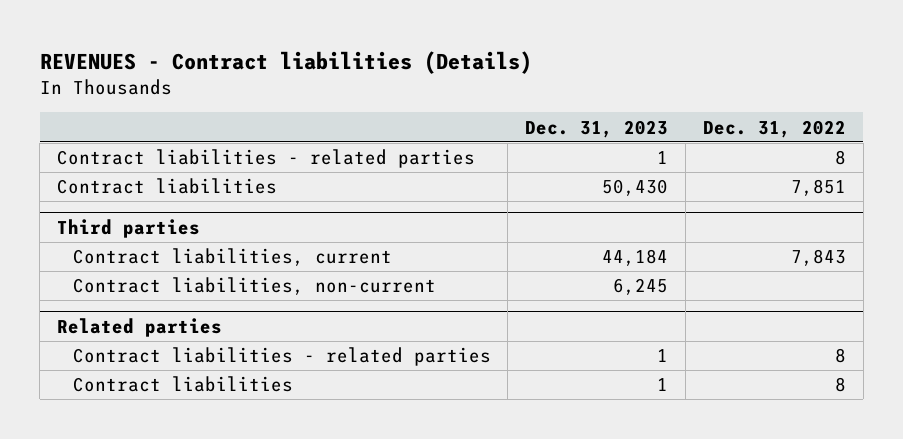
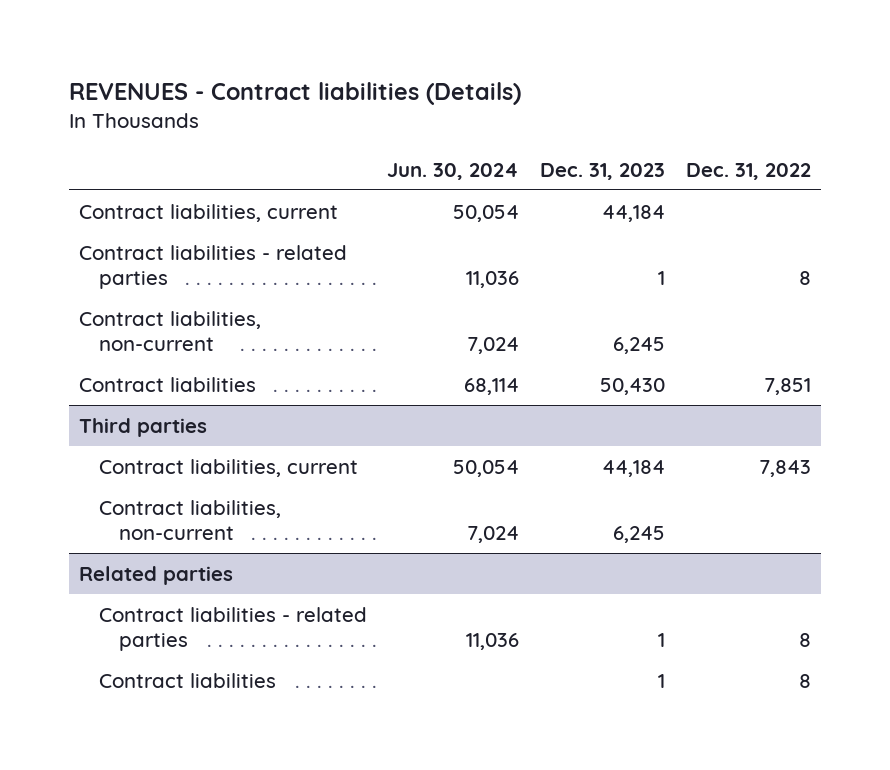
- | Dec. 31, 2023 | Dec. 31, 2022
+ | Jun. 30, 2024 | Dec. 31, 2023 | Dec. 31, 2022
+ Contract liabilities, current | 50,054 | 44,184 |
+ Contract liabilities, non-current | 7,024 | 6,245 |

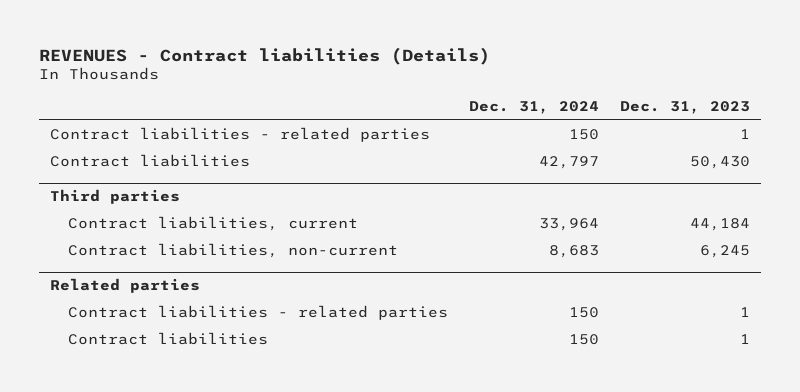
- | Jun. 30, 2024 | Dec. 31, 2023 | Dec. 31, 2022
+ | Dec. 31, 2024 | Dec. 31, 2023
- Contract liabilities, current | 50,054 | 44,184 |
- Contract liabilities, non-current | 7,024 | 6,245 |

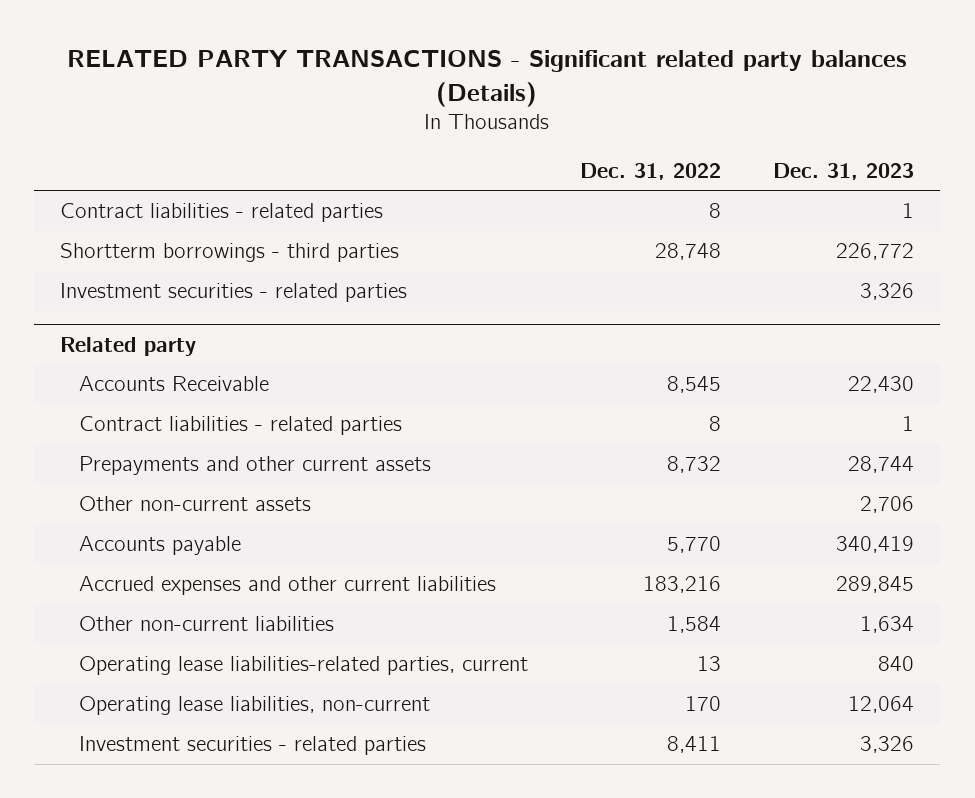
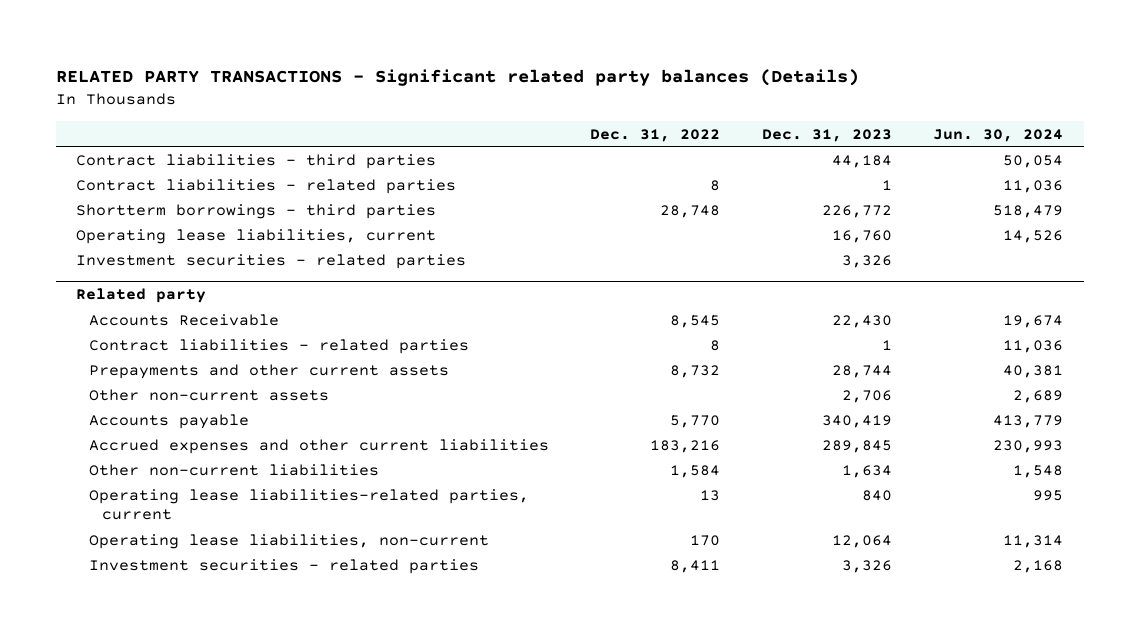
- | Dec. 31, 2022 | Dec. 31, 2023
+ | Dec. 31, 2022 | Dec. 31, 2023 | Jun. 30, 2024
+ Contract liabilities - third parties | | 44,184 | 50,054
+ Operating lease liabilities, current | | 16,760 | 14,526

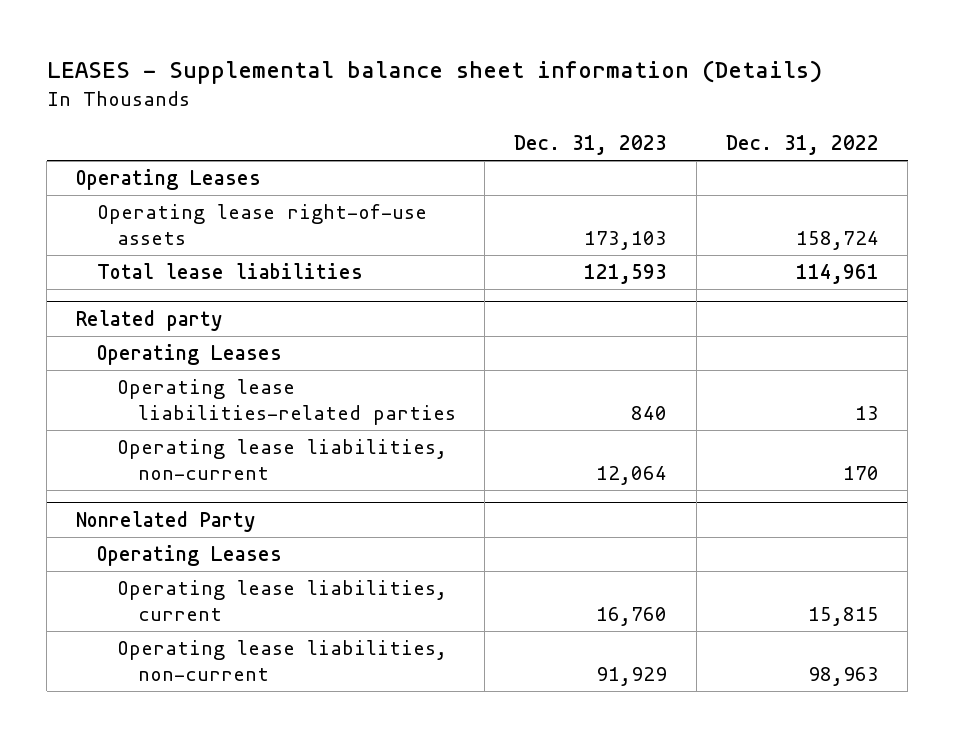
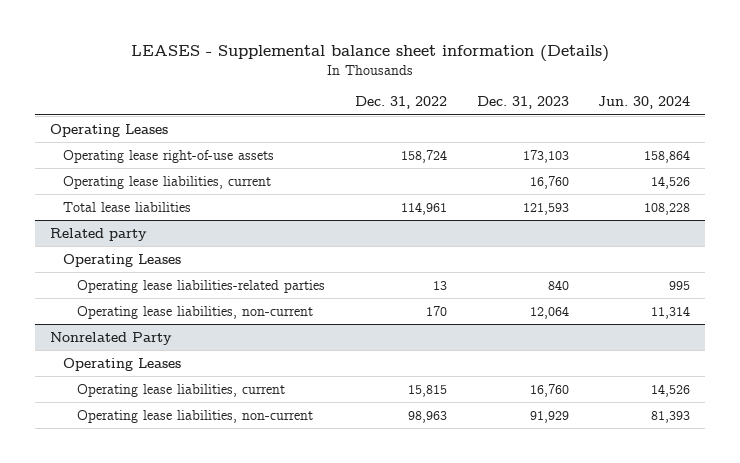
- | Dec. 31, 2023 | Dec. 31, 2022
+ | Dec. 31, 2022 | Dec. 31, 2023 | Jun. 30, 2024
+ Operating lease liabilities, current | | 16,760 | 14,526

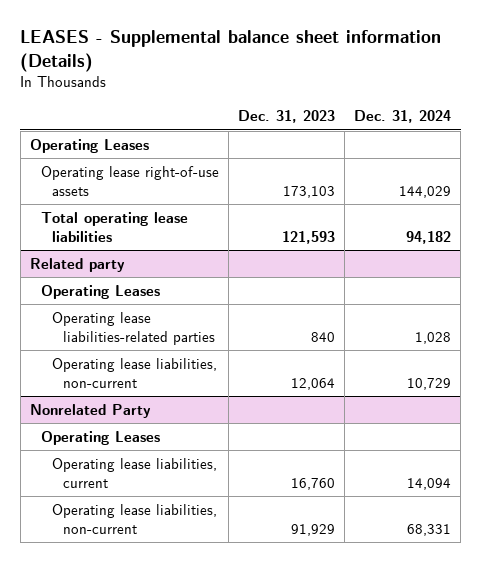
- | Dec. 31, 2022 | Dec. 31, 2023 | Jun. 30, 2024
+ | Dec. 31, 2023 | Dec. 31, 2024
- Operating lease liabilities, current | | 16,760 | 14,526
- Total lease liabilities | 114,961 | 121,593 | 108,228
+ Total operating lease liabilities | 121,593 | 94,182

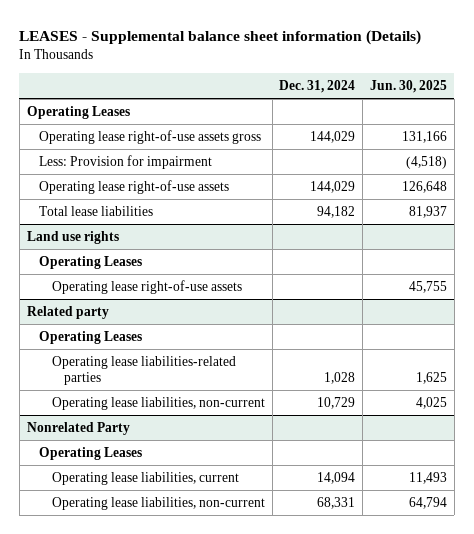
- | Dec. 31, 2023 | Dec. 31, 2024
+ | Dec. 31, 2024 | Jun. 30, 2025
+ Operating lease right-of-use assets gross | 144,029 | 131,166
+ Less: Provision for impairment | | (4,518)
- Total operating lease liabilities | 121,593 | 94,182
+ Total lease liabilities | 94,182 | 81,937
+ Land use rights
+ Operating Leases
+ Operating lease right-of-use assets | | 45,755

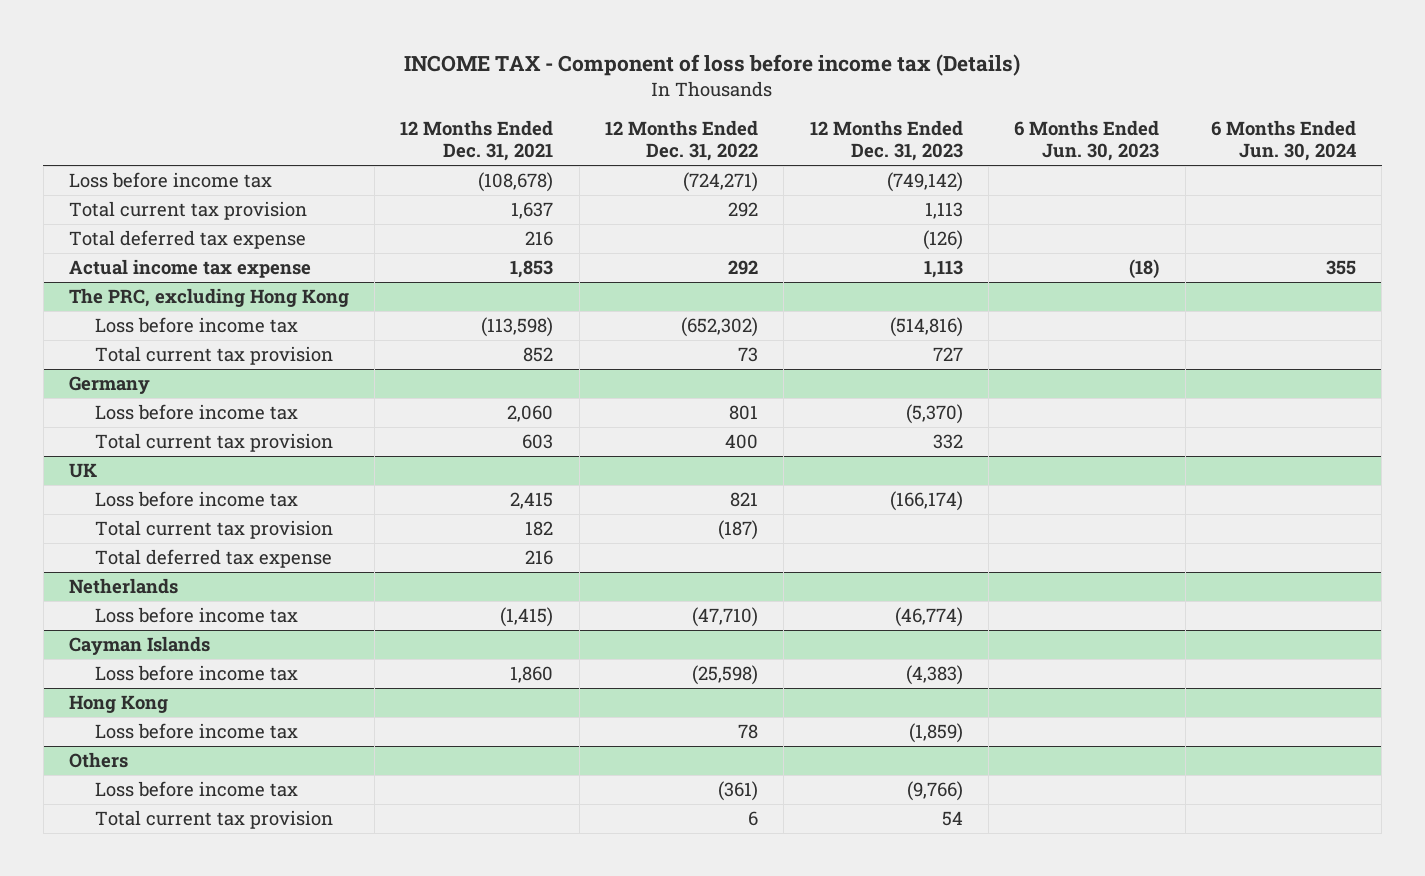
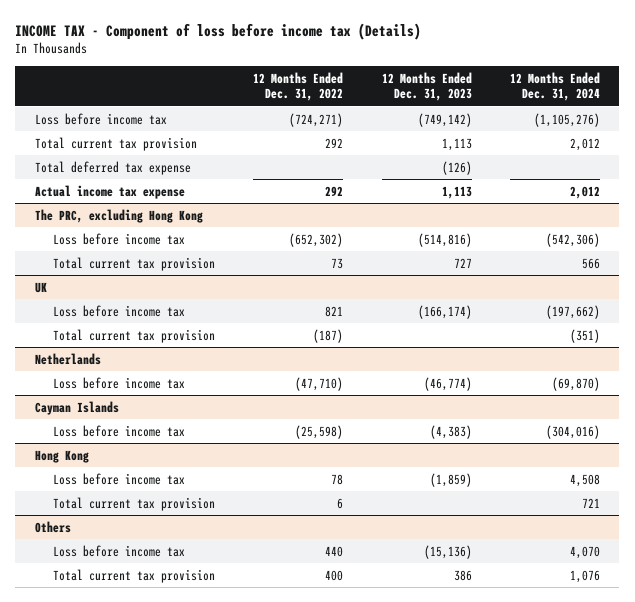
- | 12 Months Ended Dec. 31, 2021 | 12 Months Ended Dec. 31, 2022 | 12 Months Ended Dec. 31, 2023 | 6 Months Ended Jun. 30, 2023 | 6 Months Ended Jun. 30, 2024
+ | 12 Months Ended Dec. 31, 2022 | 12 Months Ended Dec. 31, 2023 | 12 Months Ended Dec. 31, 2024
- Germany
- Loss before income tax | 2,060 | 801 | (5,370) | |
- Total current tax provision | 603 | 400 | 332 | |
@ UK
- Total deferred tax expense | 216 | | | |
@ Hong Kong
+ Total current tax provision | 6 | | 721
@ Others
- Loss before income tax | | (361) | (9,766) | |
- Total current tax provision | | 6 | 54 | |
+ Loss before income tax | 440 | (15,136) | 4,070
+ Total current tax provision | 400 | 386 | 1,076

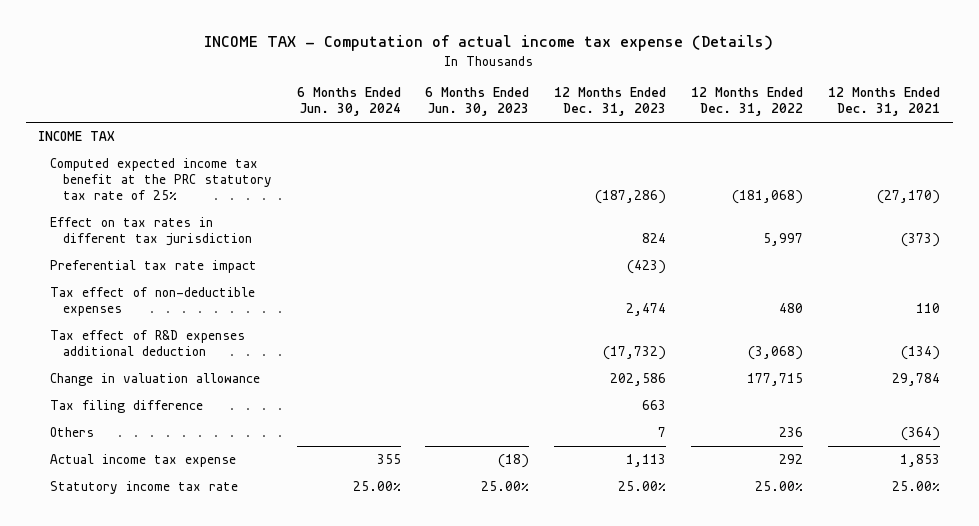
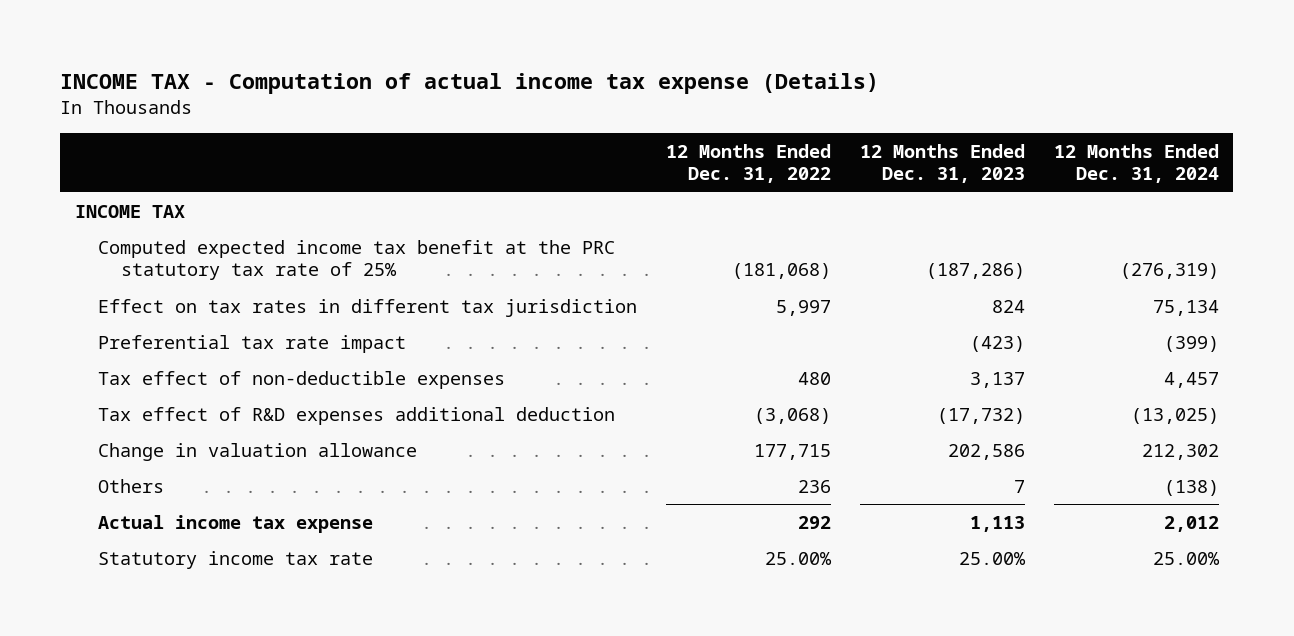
- | 6 Months Ended Jun. 30, 2024 | 6 Months Ended Jun. 30, 2023 | 12 Months Ended Dec. 31, 2023 | 12 Months Ended Dec. 31, 2022 | 12 Months Ended Dec. 31, 2021
+ | 12 Months Ended Dec. 31, 2022 | 12 Months Ended Dec. 31, 2023 | 12 Months Ended Dec. 31, 2024
- Tax effect of non-deductible expenses | | | 2,474 | 480 | 110
+ Tax effect of non-deductible expenses | 480 | 3,137 | 4,457
- Tax filing difference | | | 663 | |

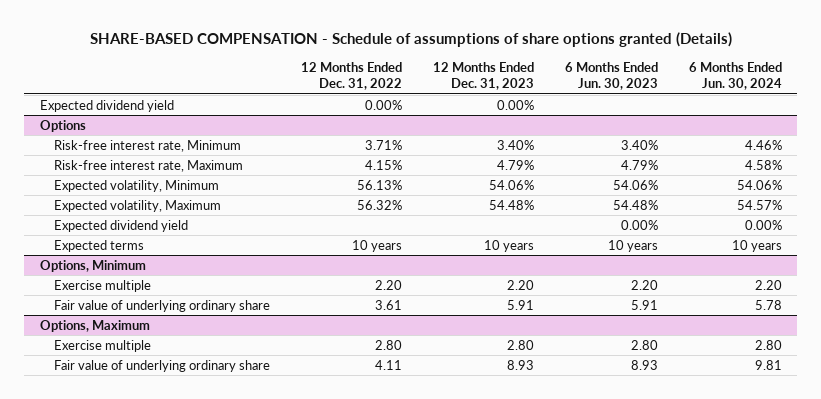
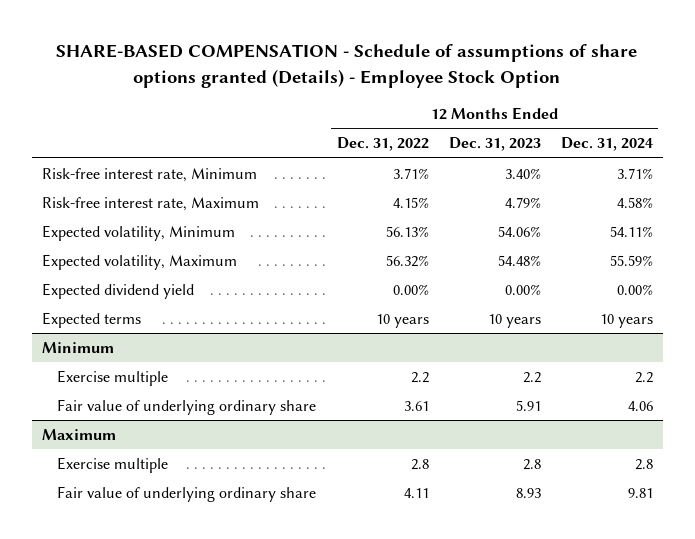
- SHARE-BASED COMPENSATION - Schedule of assumptions of share options granted (Details)
+ SHARE-BASED COMPENSATION - Schedule of assumptions of share options granted (Details) - Employee Stock Option
- | 12 Months Ended Dec. 31, 2022 | 12 Months Ended Dec. 31, 2023 | 6 Months Ended Jun. 30, 2023 | 6 Months Ended Jun. 30, 2024
+ | 12 Months Ended Dec. 31, 2022 | 12 Months Ended Dec. 31, 2023 | 12 Months Ended Dec. 31, 2024
- Options
- Expected dividend yield | | | 0.00% | 0.00%
moved down: Expected dividend yield | 0.00% | 0.00% | 0.00%
- Options, Minimum
- Exercise multiple | 2.20 | 2.20 | 2.20 | 2.20
+ Minimum
+ Exercise multiple | 2.2 | 2.2 | 2.2
- Options, Maximum
- Exercise multiple | 2.80 | 2.80 | 2.80 | 2.80
+ Maximum
+ Exercise multiple | 2.8 | 2.8 | 2.8

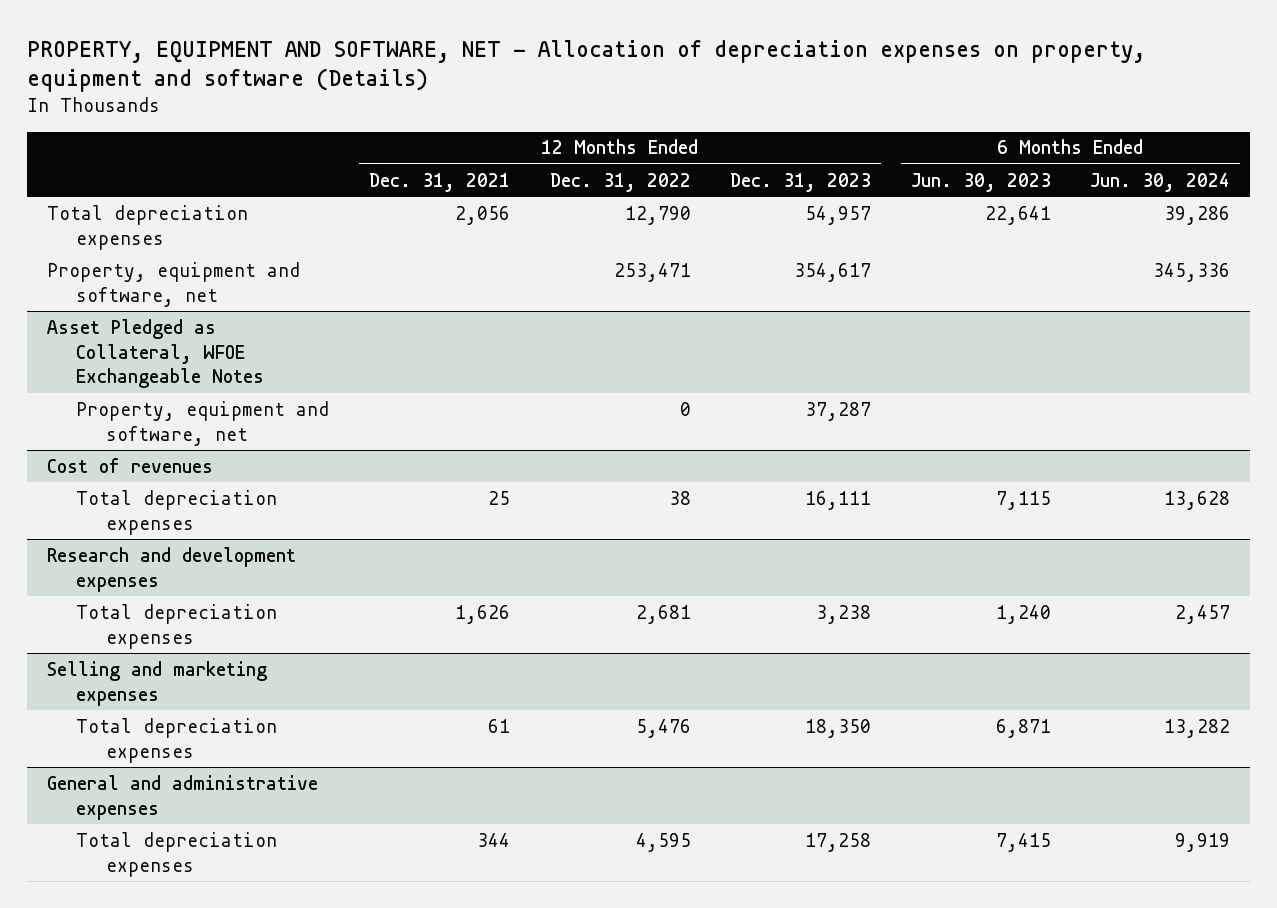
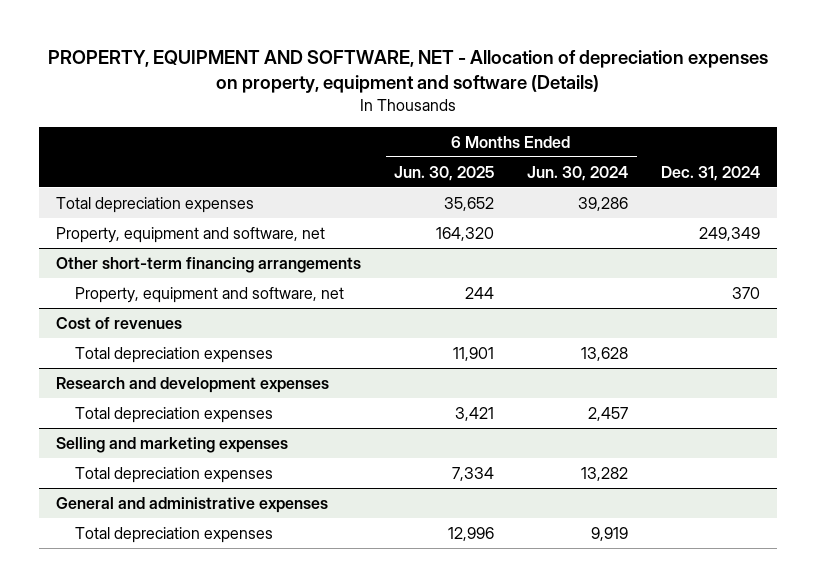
- | 12 Months Ended Dec. 31, 2021 | 12 Months Ended Dec. 31, 2022 | 12 Months Ended Dec. 31, 2023 | 6 Months Ended Jun. 30, 2023 | 6 Months Ended Jun. 30, 2024
+ | 6 Months Ended Jun. 30, 2025 | 6 Months Ended Jun. 30, 2024 | Dec. 31, 2024
- Property, equipment and software, net | | 253,471 | 354,617 | | 345,336
- Asset Pledged as Collateral, WFOE Exchangeable Notes
+ Other short-term financing arrangements
+ Property, equipment and software, net | 244 | | 370

